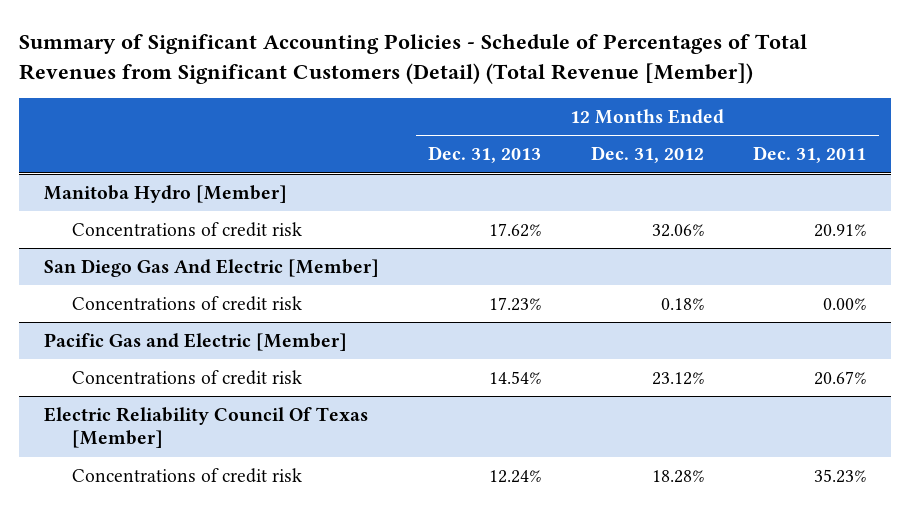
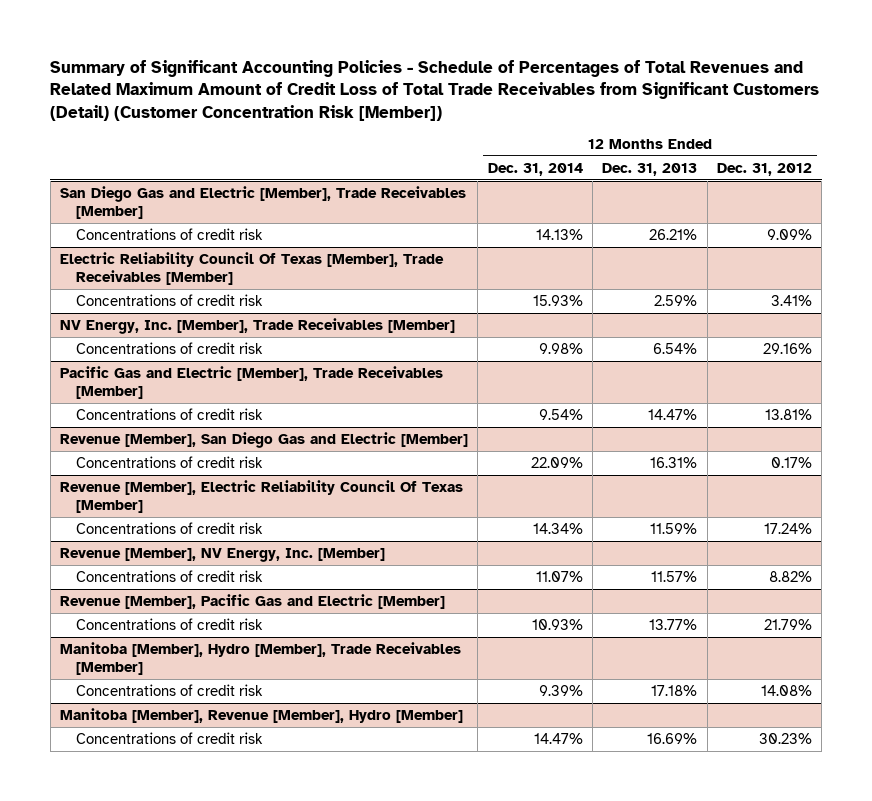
- Summary of Significant Accounting Policies - Schedule of Percentages of Total Revenues from Significant Customers (Detail) (Total Revenue [Member])
+ Summary of Significant Accounting Policies - Schedule of Percentages of Total Revenues and Related Maximum Amount of Credit Loss of Total Trade Receivables from Significant Customers (Detail) (Customer Concentration Risk [Member])
- | 12 Months Ended Dec. 31, 2013 | 12 Months Ended Dec. 31, 2012 | 12 Months Ended Dec. 31, 2011
+ | 12 Months Ended Dec. 31, 2014 | 12 Months Ended Dec. 31, 2013 | 12 Months Ended Dec. 31, 2012
- Manitoba Hydro [Member]
- Concentrations of credit risk | 17.62% | 32.06% | 20.91%
- San Diego Gas And Electric [Member]
- Concentrations of credit risk | 17.23% | 0.18% | 0.00%
- Pacific Gas and Electric [Member]
- Concentrations of credit risk | 14.54% | 23.12% | 20.67%
- Electric Reliability Council Of Texas [Member]
- Concentrations of credit risk | 12.24% | 18.28% | 35.23%
+ San Diego Gas and Electric [Member], Trade Receivables [Member]
+ Concentrations of credit risk | 14.13% | 26.21% | 9.09%
+ Electric Reliability Council Of Texas [Member], Trade Receivables [Member]
+ Concentrations of credit risk | 15.93% | 2.59% | 3.41%
+ NV Energy, Inc. [Member], Trade Receivables [Member]
+ Concentrations of credit risk | 9.98% | 6.54% | 29.16%
+ Pacific Gas and Electric [Member], Trade Receivables [Member]
+ Concentrations of credit risk | 9.54% | 14.47% | 13.81%
+ Revenue [Member], San Diego Gas and Electric [Member]
+ Concentrations of credit risk | 22.09% | 16.31% | 0.17%
+ Revenue [Member], Electric Reliability Council Of Texas [Member]
+ Concentrations of credit risk | 14.34% | 11.59% | 17.24%
+ Revenue [Member], NV Energy, Inc. [Member]
+ Concentrations of credit risk | 11.07% | 11.57% | 8.82%
+ Revenue [Member], Pacific Gas and Electric [Member]
+ Concentrations of credit risk | 10.93% | 13.77% | 21.79%
+ Manitoba [Member], Hydro [Member], Trade Receivables [Member]
+ Concentrations of credit risk | 9.39% | 17.18% | 14.08%
+ Manitoba [Member], Revenue [Member], Hydro [Member]
+ Concentrations of credit risk | 14.47% | 16.69% | 30.23%

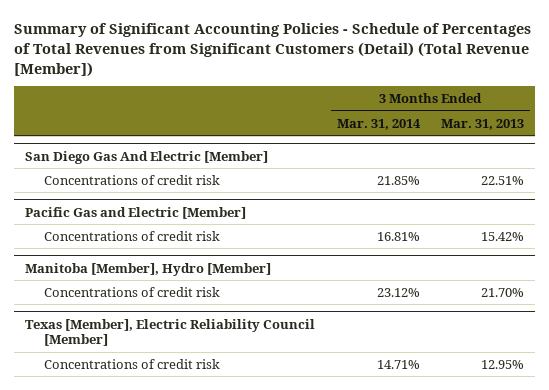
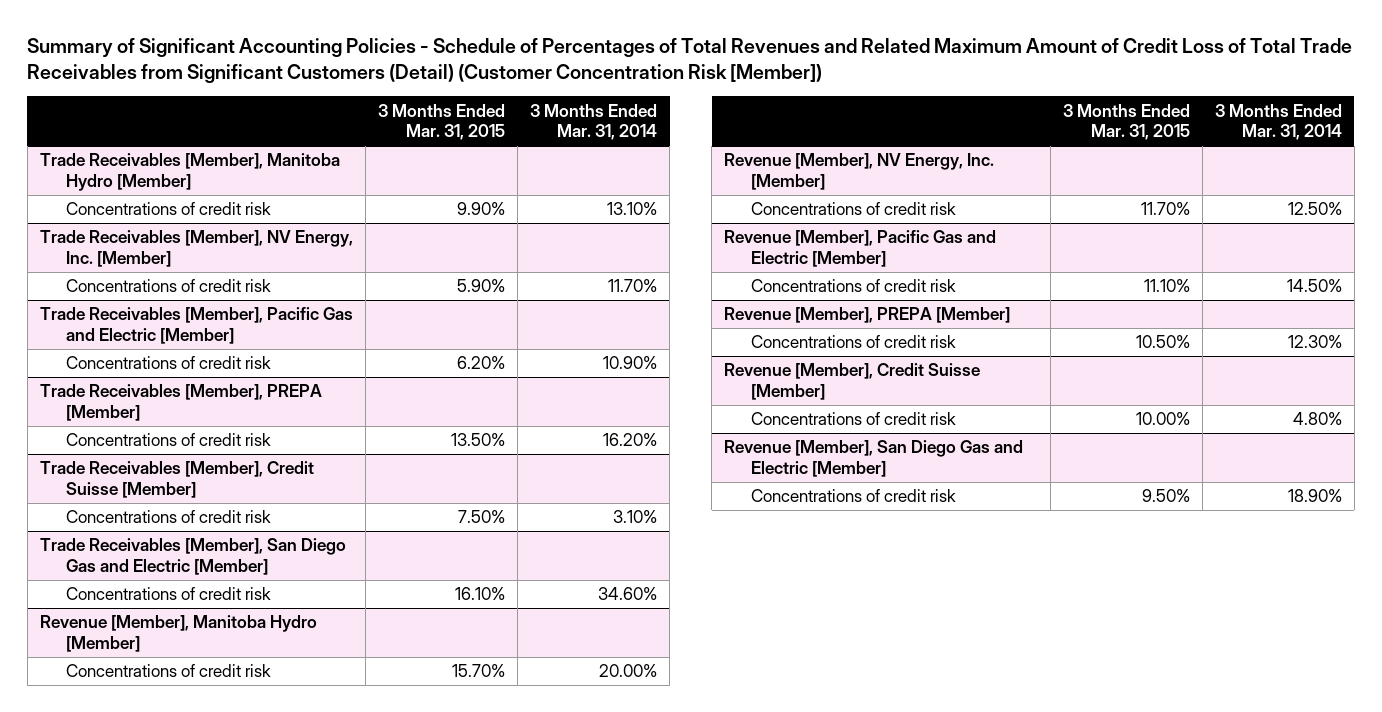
- Summary of Significant Accounting Policies - Schedule of Percentages of Total Revenues from Significant Customers (Detail) (Total Revenue [Member])
+ Summary of Significant Accounting Policies - Schedule of Percentages of Total Revenues and Related Maximum Amount of Credit Loss of Total Trade Receivables from Significant Customers (Detail) (Customer Concentration Risk [Member])
- | 3 Months Ended Mar. 31, 2014 | 3 Months Ended Mar. 31, 2013
+ | 3 Months Ended Mar. 31, 2015 | 3 Months Ended Mar. 31, 2014
- San Diego Gas And Electric [Member]
- Concentrations of credit risk | 21.85% | 22.51%
- Pacific Gas and Electric [Member]
- Concentrations of credit risk | 16.81% | 15.42%
- Manitoba [Member], Hydro [Member]
- Concentrations of credit risk | 23.12% | 21.70%
- Texas [Member], Electric Reliability Council [Member]
- Concentrations of credit risk | 14.71% | 12.95%
+ Trade Receivables [Member], Manitoba Hydro [Member]
+ Concentrations of credit risk | 9.90% | 13.10%
+ Trade Receivables [Member], NV Energy, Inc. [Member]
+ Concentrations of credit risk | 5.90% | 11.70%
+ Trade Receivables [Member], Pacific Gas and Electric [Member]
+ Concentrations of credit risk | 6.20% | 10.90%
+ Trade Receivables [Member], PREPA [Member]
+ Concentrations of credit risk | 13.50% | 16.20%
+ Trade Receivables [Member], Credit Suisse [Member]
+ Concentrations of credit risk | 7.50% | 3.10%
+ Trade Receivables [Member], San Diego Gas and Electric [Member]
+ Concentrations of credit risk | 16.10% | 34.60%
+ Revenue [Member], Manitoba Hydro [Member]
+ Concentrations of credit risk | 15.70% | 20.00%
+ Revenue [Member], NV Energy, Inc. [Member]
+ Concentrations of credit risk | 11.70% | 12.50%
+ Revenue [Member], Pacific Gas and Electric [Member]
+ Concentrations of credit risk | 11.10% | 14.50%
+ Revenue [Member], PREPA [Member]
+ Concentrations of credit risk | 10.50% | 12.30%
+ Revenue [Member], Credit Suisse [Member]
+ Concentrations of credit risk | 10.00% | 4.80%
+ Revenue [Member], San Diego Gas and Electric [Member]
+ Concentrations of credit risk | 9.50% | 18.90%

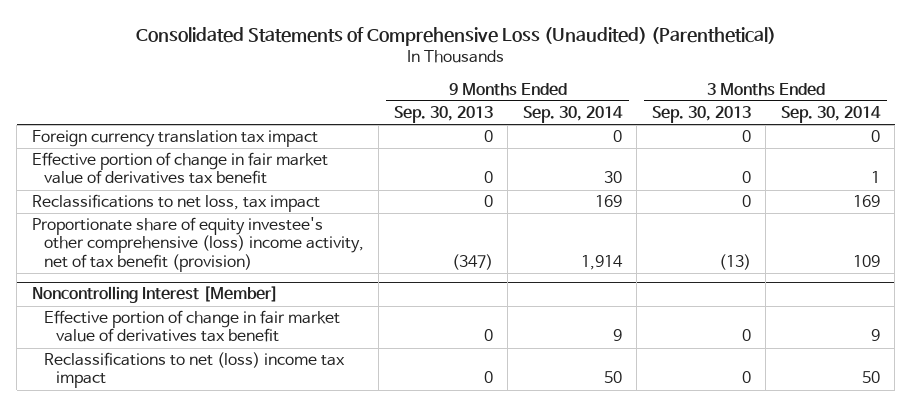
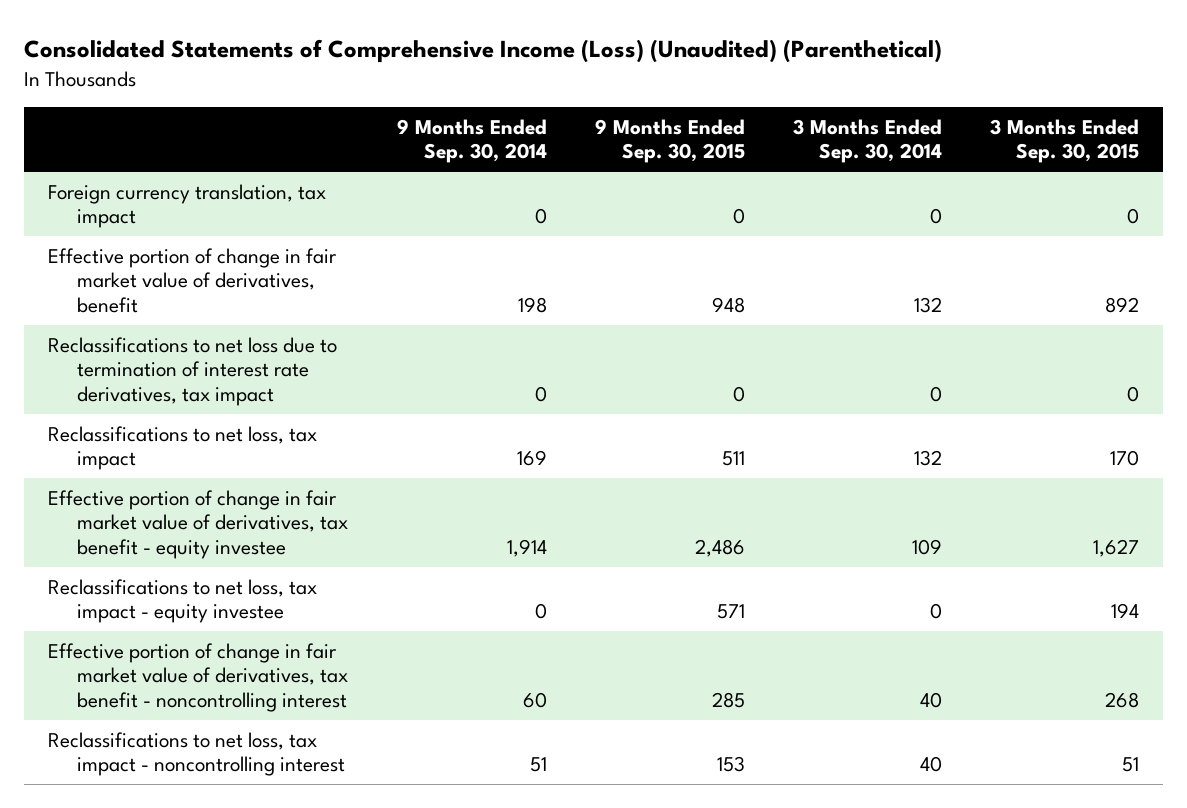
- Consolidated Statements of Comprehensive Loss (Unaudited) (Parenthetical)
+ Consolidated Statements of Comprehensive Income (Loss) (Unaudited) (Parenthetical)
- | 9 Months Ended Sep. 30, 2013 | 9 Months Ended Sep. 30, 2014 | 3 Months Ended Sep. 30, 2013 | 3 Months Ended Sep. 30, 2014
+ | 9 Months Ended Sep. 30, 2014 | 9 Months Ended Sep. 30, 2015 | 3 Months Ended Sep. 30, 2014 | 3 Months Ended Sep. 30, 2015
- Foreign currency translation tax impact | 0 | 0 | 0 | 0
- Effective portion of change in fair market value of derivatives tax benefit | 0 | 30 | 0 | 1
- Reclassifications to net loss, tax impact | 0 | 169 | 0 | 169
- Proportionate share of equity investee's other comprehensive (loss) income activity, net of tax benefit (provision) | (347) | 1,914 | (13) | 109
- Noncontrolling Interest [Member]
- Effective portion of change in fair market value of derivatives tax benefit | 0 | 9 | 0 | 9
- Reclassifications to net (loss) income tax impact | 0 | 50 | 0 | 50
+ Foreign currency translation, tax impact | 0 | 0 | 0 | 0
+ Effective portion of change in fair market value of derivatives, benefit | 198 | 948 | 132 | 892
+ Reclassifications to net loss due to termination of interest rate derivatives, tax impact | 0 | 0 | 0 | 0
+ Reclassifications to net loss, tax impact | 169 | 511 | 132 | 170
+ Effective portion of change in fair market value of derivatives, tax benefit - equity investee | 1,914 | 2,486 | 109 | 1,627
+ Reclassifications to net loss, tax impact - equity investee | 0 | 571 | 0 | 194
+ Effective portion of change in fair market value of derivatives, tax benefit - noncontrolling interest | 60 | 285 | 40 | 268
+ Reclassifications to net loss, tax impact - noncontrolling interest | 51 | 153 | 40 | 51

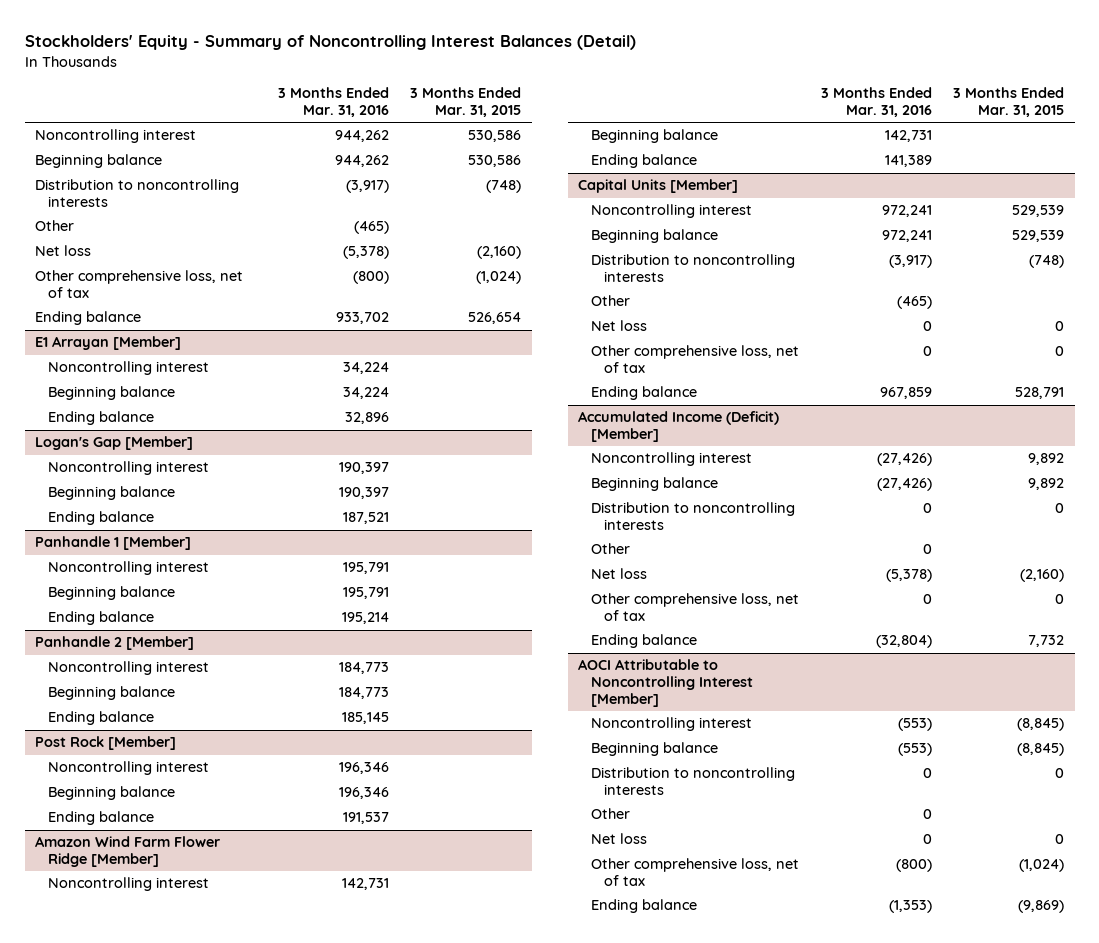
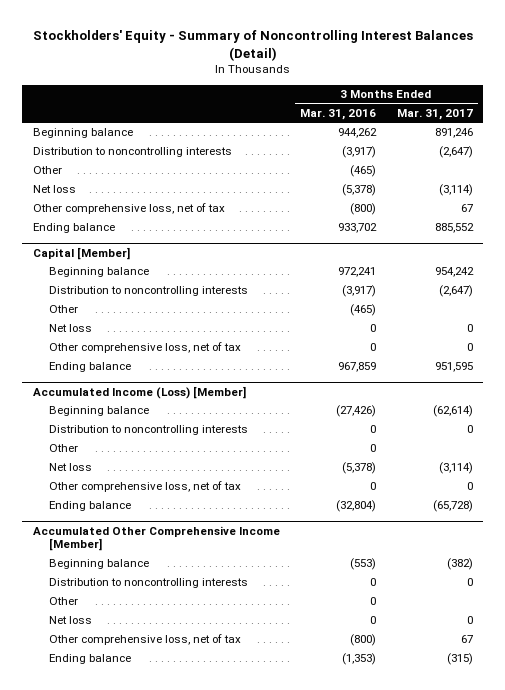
- | 3 Months Ended Mar. 31, 2016 | 3 Months Ended Mar. 31, 2015
+ | 3 Months Ended Mar. 31, 2016 | 3 Months Ended Mar. 31, 2017
- Noncontrolling interest | 944,262 | 530,586
- E1 Arrayan [Member]
- Noncontrolling interest | 34,224 |
- Beginning balance | 34,224 |
- Ending balance | 32,896 |
- Logan's Gap [Member]
- Noncontrolling interest | 190,397 |
- Beginning balance | 190,397 |
- Ending balance | 187,521 |
- Panhandle 1 [Member]
- Noncontrolling interest | 195,791 |
- Beginning balance | 195,791 |
- Ending balance | 195,214 |
- Panhandle 2 [Member]
- Noncontrolling interest | 184,773 |
- Beginning balance | 184,773 |
- Ending balance | 185,145 |
- Post Rock [Member]
- Noncontrolling interest | 196,346 |
- Beginning balance | 196,346 |
- Ending balance | 191,537 |
- Amazon Wind Farm Flower Ridge [Member]
- Noncontrolling interest | 142,731 |
- Beginning balance | 142,731 |
- Ending balance | 141,389 |
- Capital Units [Member]
- Noncontrolling interest | 972,241 | 529,539
+ Capital [Member]
- Accumulated Income (Deficit) [Member]
- Noncontrolling interest | (27,426) | 9,892
+ Accumulated Income (Loss) [Member]
- AOCI Attributable to Noncontrolling Interest [Member]
- Noncontrolling interest | (553) | (8,845)
+ Accumulated Other Comprehensive Income [Member]

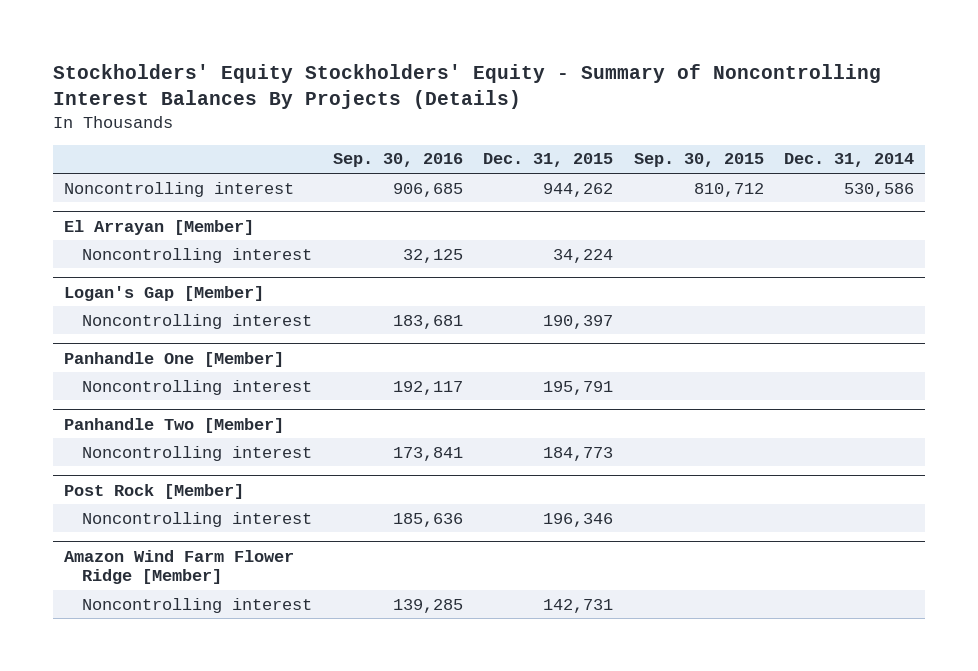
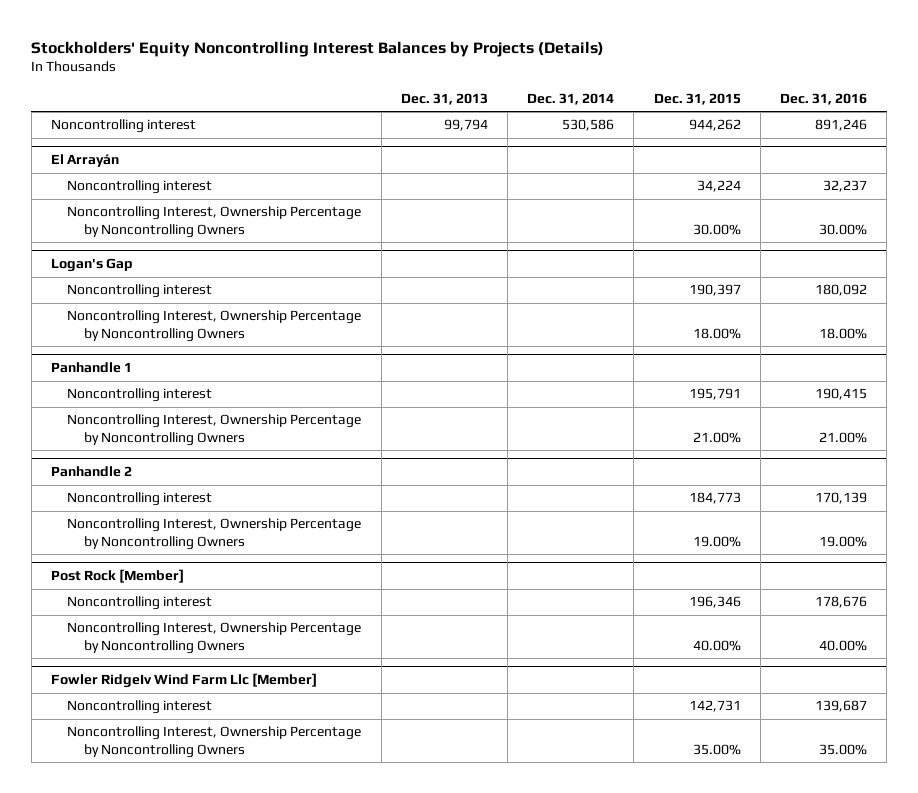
- Stockholders' Equity Stockholders' Equity - Summary of Noncontrolling Interest Balances By Projects (Details)
+ Stockholders' Equity Noncontrolling Interest Balances by Projects (Details)
- | Sep. 30, 2016 | Dec. 31, 2015 | Sep. 30, 2015 | Dec. 31, 2014
+ | Dec. 31, 2013 | Dec. 31, 2014 | Dec. 31, 2015 | Dec. 31, 2016
- El Arrayan [Member]
+ El Arrayán
- Logan's Gap [Member]
+ Noncontrolling Interest, Ownership Percentage by Noncontrolling Owners | | | 30.00% | 30.00%
+ Logan's Gap
- Panhandle One [Member]
+ Noncontrolling Interest, Ownership Percentage by Noncontrolling Owners | | | 18.00% | 18.00%
+ Panhandle 1
- Panhandle Two [Member]
+ Noncontrolling Interest, Ownership Percentage by Noncontrolling Owners | | | 21.00% | 21.00%
+ Panhandle 2
+ Noncontrolling Interest, Ownership Percentage by Noncontrolling Owners | | | 19.00% | 19.00%
- Amazon Wind Farm Flower Ridge [Member]
@ Post Rock [Member]
+ Noncontrolling Interest, Ownership Percentage by Noncontrolling Owners | | | 40.00% | 40.00%
+ Fowler RidgeIv Wind Farm Llc [Member]
+ Noncontrolling Interest, Ownership Percentage by Noncontrolling Owners | | | 35.00% | 35.00%

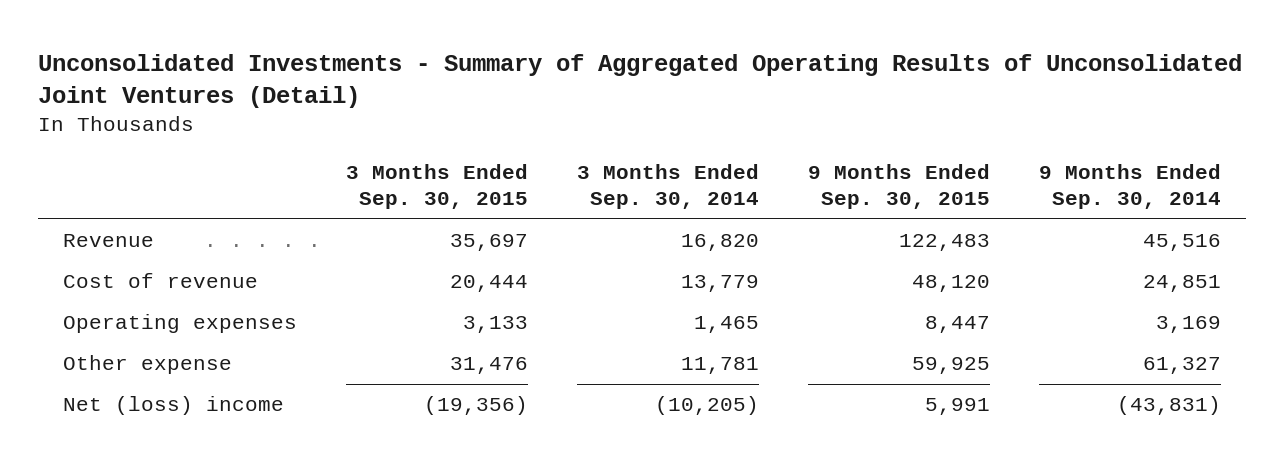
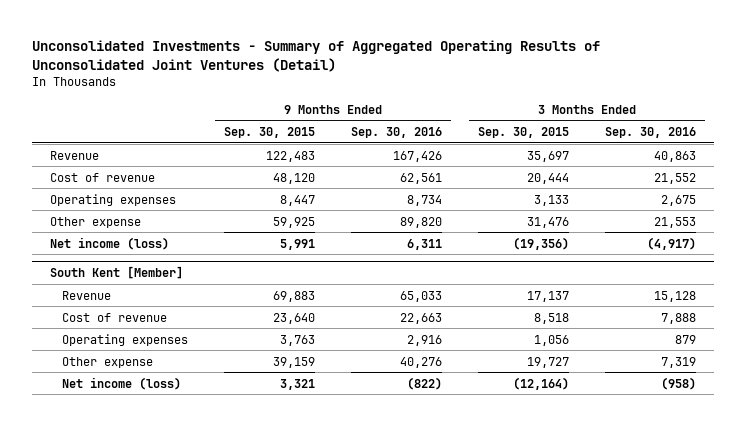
- | 3 Months Ended Sep. 30, 2015 | 3 Months Ended Sep. 30, 2014 | 9 Months Ended Sep. 30, 2015 | 9 Months Ended Sep. 30, 2014
+ | 9 Months Ended Sep. 30, 2015 | 9 Months Ended Sep. 30, 2016 | 3 Months Ended Sep. 30, 2015 | 3 Months Ended Sep. 30, 2016
- Net (loss) income | (19,356) | (10,205) | 5,991 | (43,831)
+ Net income (loss) | 5,991 | 6,311 | (19,356) | (4,917)
+ South Kent [Member]
+ Revenue | 69,883 | 65,033 | 17,137 | 15,128
+ Cost of revenue | 23,640 | 22,663 | 8,518 | 7,888
+ Operating expenses | 3,763 | 2,916 | 1,056 | 879
+ Other expense | 39,159 | 40,276 | 19,727 | 7,319
+ Net income (loss) | 3,321 | (822) | (12,164) | (958)

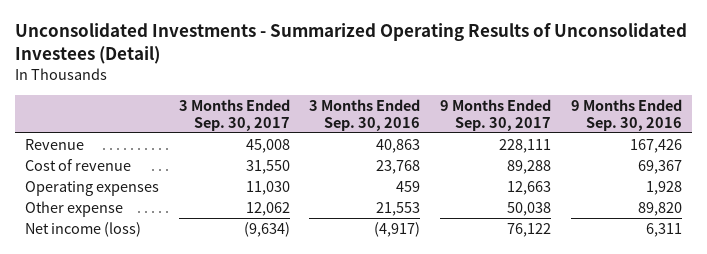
- Unconsolidated Investments - Summary of Aggregated Operating Results of Unconsolidated Joint Ventures (Detail)
+ Unconsolidated Investments - Summarized Operating Results of Unconsolidated Investees (Detail)
- | 9 Months Ended Sep. 30, 2015 | 9 Months Ended Sep. 30, 2016 | 3 Months Ended Sep. 30, 2015 | 3 Months Ended Sep. 30, 2016
+ | 3 Months Ended Sep. 30, 2017 | 3 Months Ended Sep. 30, 2016 | 9 Months Ended Sep. 30, 2017 | 9 Months Ended Sep. 30, 2016
- Cost of revenue | 48,120 | 62,561 | 20,444 | 21,552
- Operating expenses | 8,447 | 8,734 | 3,133 | 2,675
+ Cost of revenue | 31,550 | 23,768 | 89,288 | 69,367
+ Operating expenses | 11,030 | 459 | 12,663 | 1,928
- South Kent [Member]
- Revenue | 69,883 | 65,033 | 17,137 | 15,128
- Cost of revenue | 23,640 | 22,663 | 8,518 | 7,888
- Operating expenses | 3,763 | 2,916 | 1,056 | 879
- Other expense | 39,159 | 40,276 | 19,727 | 7,319
- Net income (loss) | 3,321 | (822) | (12,164) | (958)

